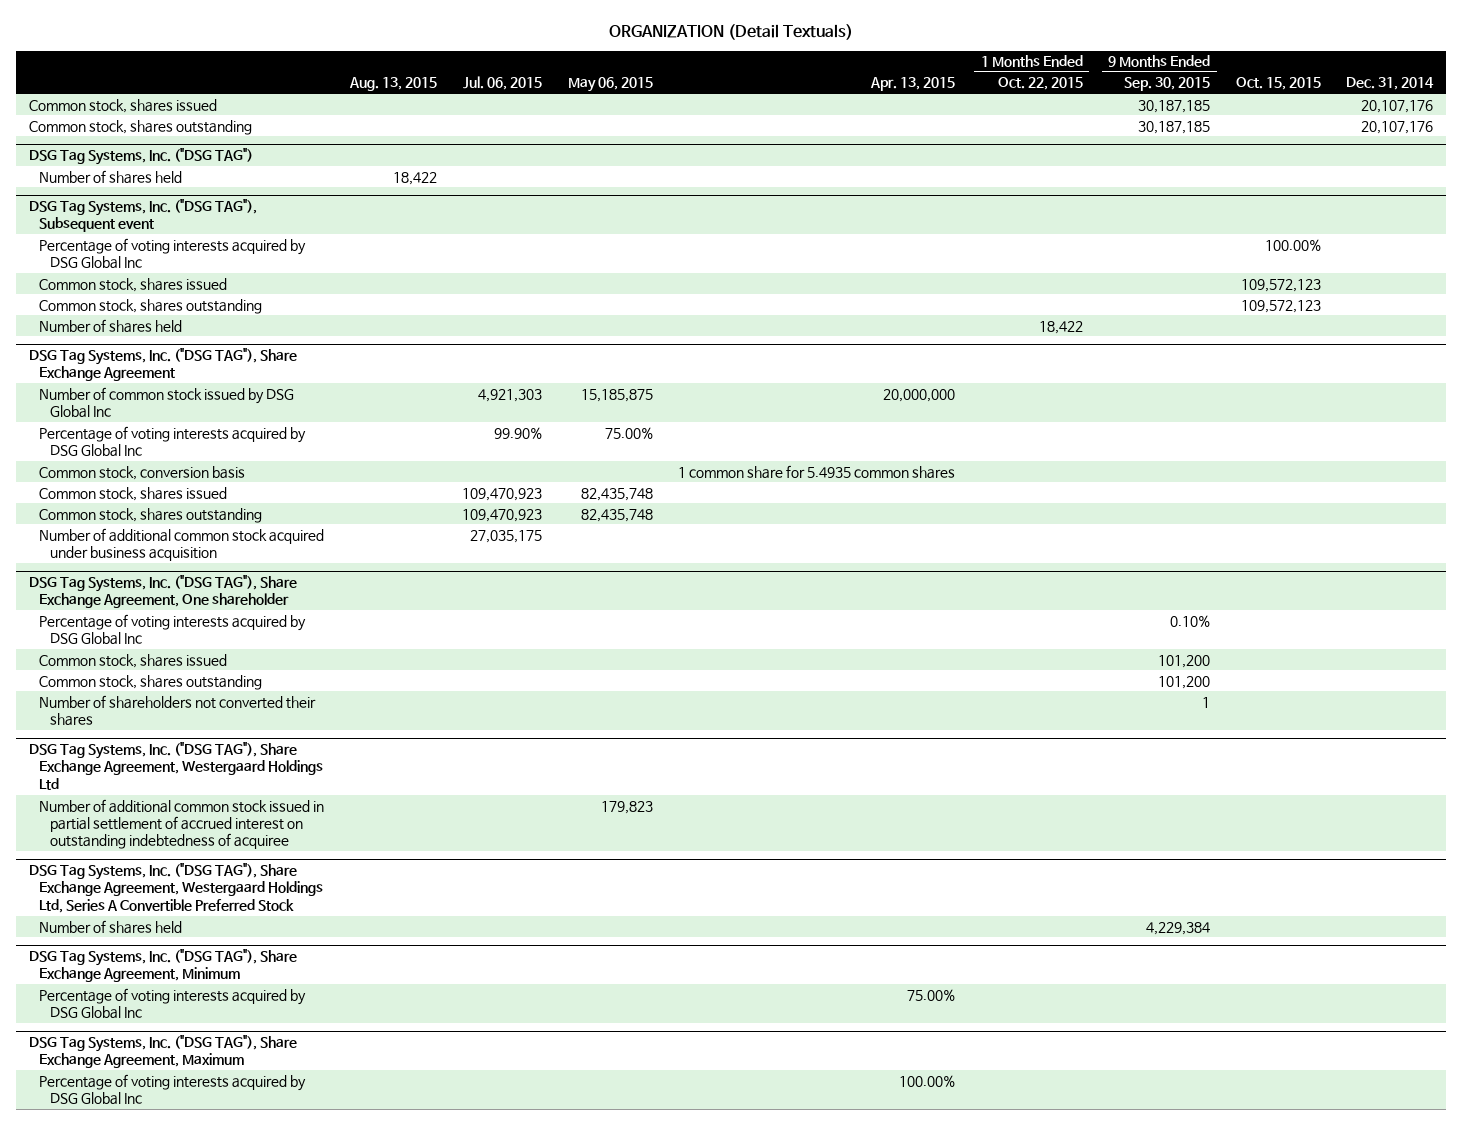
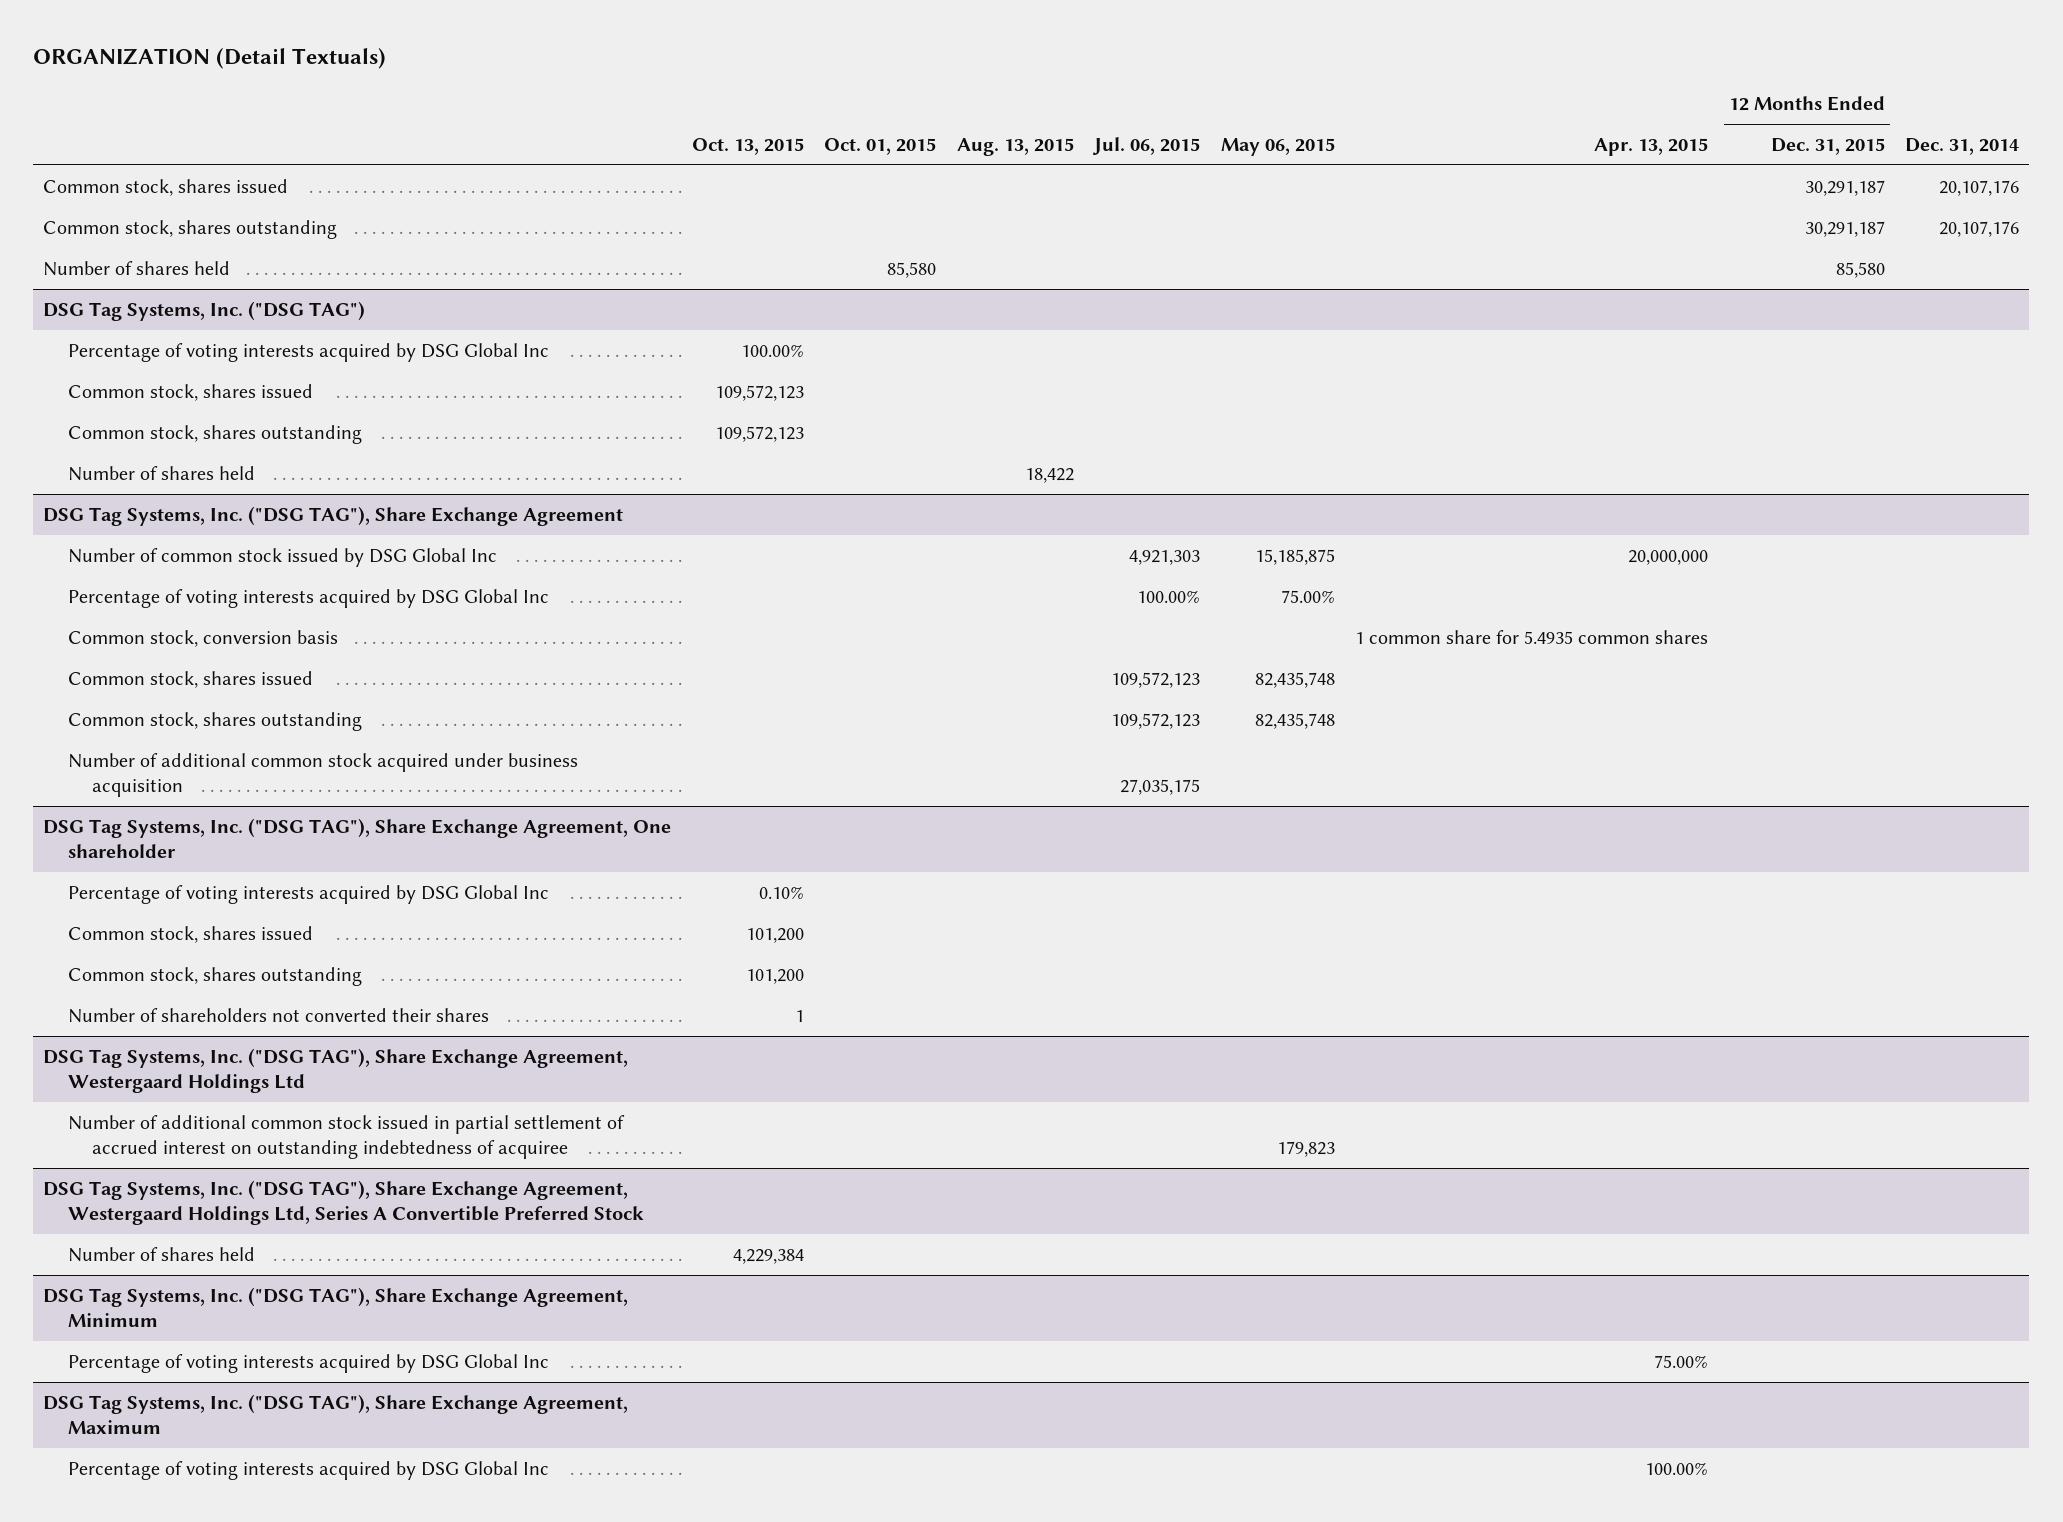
- | Aug. 13, 2015 | Jul. 06, 2015 | May 06, 2015 | Apr. 13, 2015 | 1 Months Ended Oct. 22, 2015 | 9 Months Ended Sep. 30, 2015 | Oct. 15, 2015 | Dec. 31, 2014
+ | Oct. 13, 2015 | Oct. 01, 2015 | Aug. 13, 2015 | Jul. 06, 2015 | May 06, 2015 | Apr. 13, 2015 | 12 Months Ended Dec. 31, 2015 | Dec. 31, 2014
+ Number of shares held | | 85,580 | | | | | 85,580 |
@ DSG Tag Systems, Inc. ("DSG TAG")
+ Percentage of voting interests acquired by DSG Global Inc | 100.00% | | | | | | |
+ Common stock, shares issued | 109,572,123 | | | | | | |
+ Common stock, shares outstanding | 109,572,123 | | | | | | |
- DSG Tag Systems, Inc. ("DSG TAG"), Subsequent event
- Percentage of voting interests acquired by DSG Global Inc | | | | | | | 100.00% |
- Common stock, shares issued | | | | | | | 109,572,123 |
- Common stock, shares outstanding | | | | | | | 109,572,123 |
- Number of shares held | | | | | 18,422 | | |
@ DSG Tag Systems, Inc. ("DSG TAG"), Share Exchange Agreement
- Percentage of voting interests acquired by DSG Global Inc | | 99.90% | 75.00% | | | | |
+ Percentage of voting interests acquired by DSG Global Inc | | | | 100.00% | 75.00% | | |
- Common stock, shares issued | | 109,470,923 | 82,435,748 | | | | |
- Common stock, shares outstanding | | 109,470,923 | 82,435,748 | | | | |
+ Common stock, shares issued | | | | 109,572,123 | 82,435,748 | | |
+ Common stock, shares outstanding | | | | 109,572,123 | 82,435,748 | | |

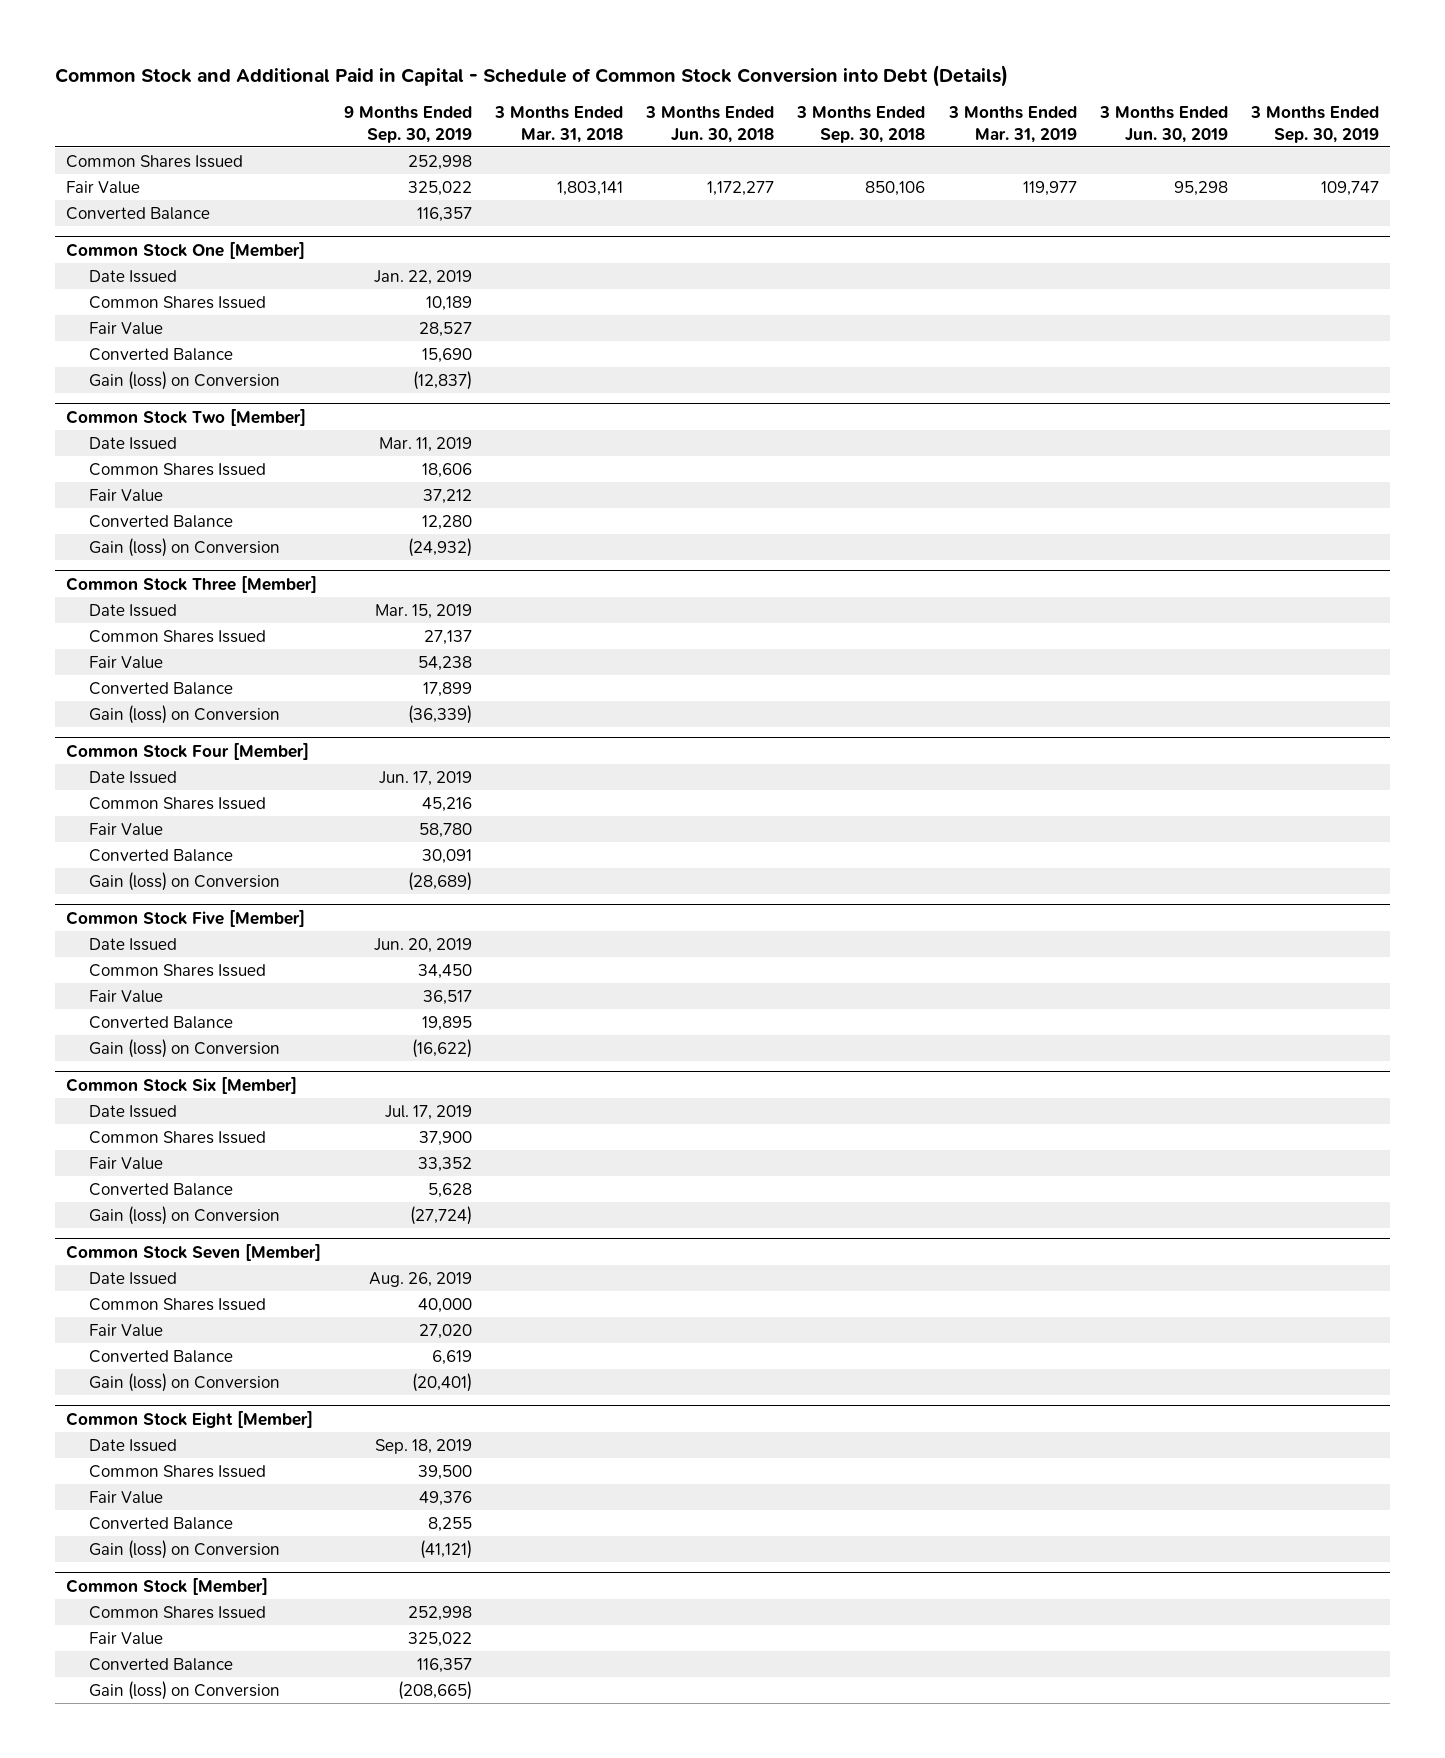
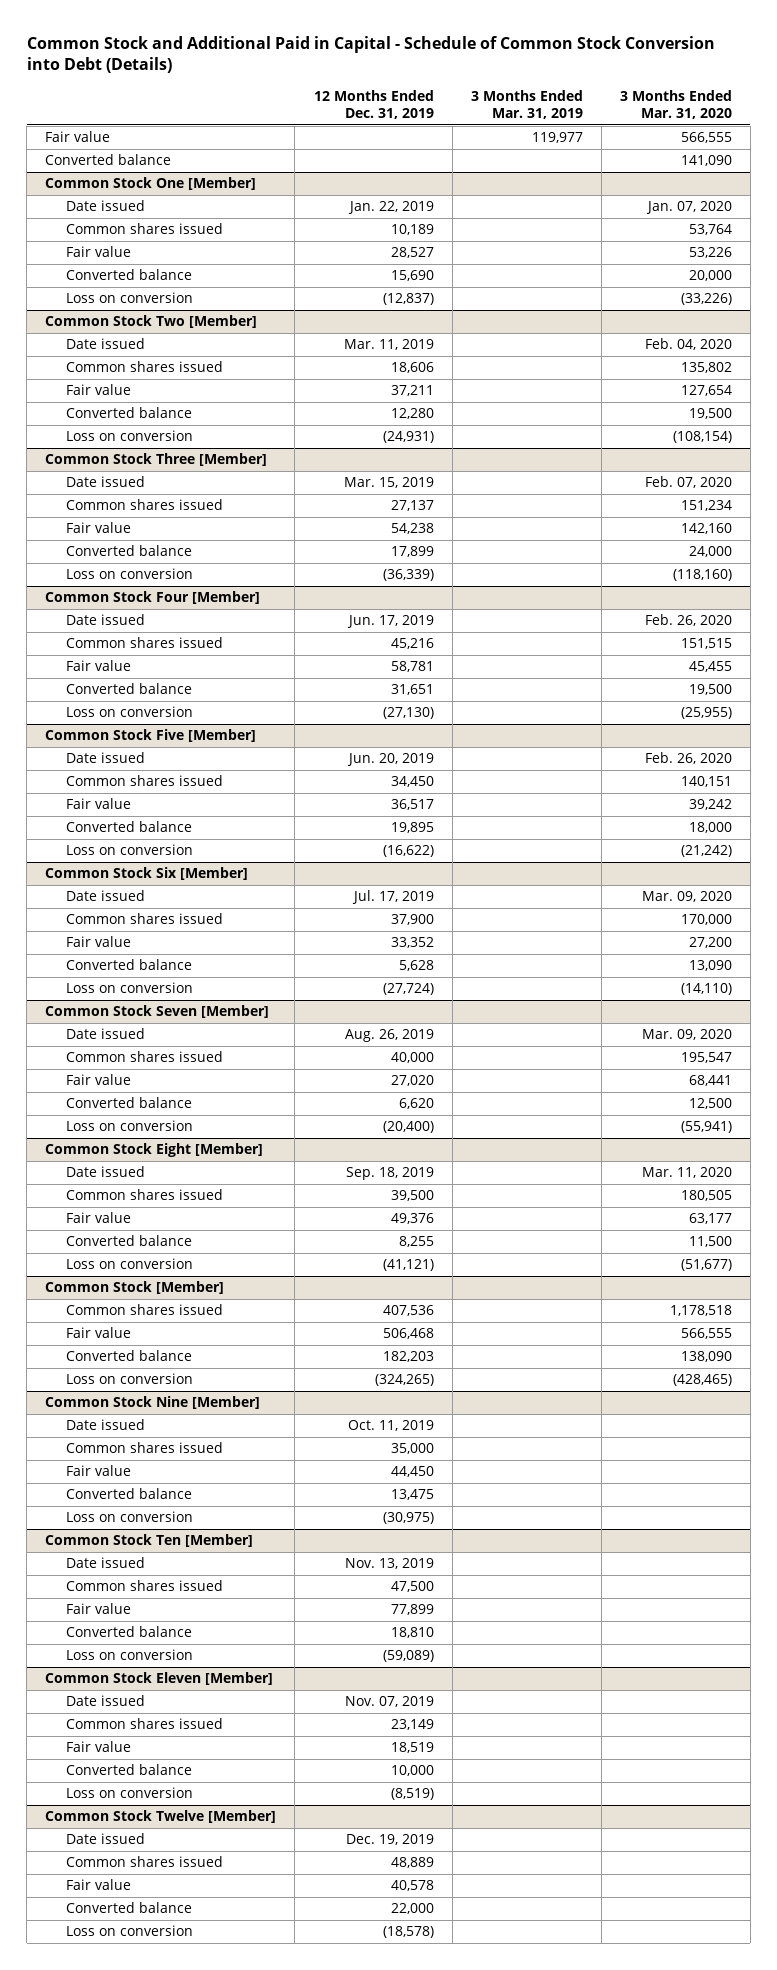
- | 9 Months Ended Sep. 30, 2019 | 3 Months Ended Mar. 31, 2018 | 3 Months Ended Jun. 30, 2018 | 3 Months Ended Sep. 30, 2018 | 3 Months Ended Mar. 31, 2019 | 3 Months Ended Jun. 30, 2019 | 3 Months Ended Sep. 30, 2019
+ | 12 Months Ended Dec. 31, 2019 | 3 Months Ended Mar. 31, 2019 | 3 Months Ended Mar. 31, 2020
- Common Shares Issued | 252,998 | | | | | |
- Fair Value | 325,022 | 1,803,141 | 1,172,277 | 850,106 | 119,977 | 95,298 | 109,747
- Converted Balance | 116,357 | | | | | |
+ Fair value | | 119,977 | 566,555
+ Converted balance | | | 141,090
@ Common Stock One [Member]
- Date Issued | Jan. 22, 2019 | | | | | |
- Common Shares Issued | 10,189 | | | | | |
- Fair Value | 28,527 | | | | | |
- Converted Balance | 15,690 | | | | | |
- Gain (loss) on Conversion | (12,837) | | | | | |
+ Date issued | Jan. 22, 2019 | | Jan. 07, 2020
+ Common shares issued | 10,189 | | 53,764
+ Fair value | 28,527 | | 53,226
+ Converted balance | 15,690 | | 20,000
+ Loss on conversion | (12,837) | | (33,226)
@ Common Stock Two [Member]
- Date Issued | Mar. 11, 2019 | | | | | |
- Common Shares Issued | 18,606 | | | | | |
- Fair Value | 37,212 | | | | | |
- Converted Balance | 12,280 | | | | | |
- Gain (loss) on Conversion | (24,932) | | | | | |
+ Date issued | Mar. 11, 2019 | | Feb. 04, 2020
+ Common shares issued | 18,606 | | 135,802
+ Fair value | 37,211 | | 127,654
+ Converted balance | 12,280 | | 19,500
+ Loss on conversion | (24,931) | | (108,154)
@ Common Stock Three [Member]
- Date Issued | Mar. 15, 2019 | | | | | |
- Common Shares Issued | 27,137 | | | | | |
- Fair Value | 54,238 | | | | | |
- Converted Balance | 17,899 | | | | | |
- Gain (loss) on Conversion | (36,339) | | | | | |
+ Date issued | Mar. 15, 2019 | | Feb. 07, 2020
+ Common shares issued | 27,137 | | 151,234
+ Fair value | 54,238 | | 142,160
+ Converted balance | 17,899 | | 24,000
+ Loss on conversion | (36,339) | | (118,160)
@ Common Stock Four [Member]
- Date Issued | Jun. 17, 2019 | | | | | |
- Common Shares Issued | 45,216 | | | | | |
- Fair Value | 58,780 | | | | | |
- Converted Balance | 30,091 | | | | | |
- Gain (loss) on Conversion | (28,689) | | | | | |
+ Date issued | Jun. 17, 2019 | | Feb. 26, 2020
+ Common shares issued | 45,216 | | 151,515
+ Fair value | 58,781 | | 45,455
+ Converted balance | 31,651 | | 19,500
+ Loss on conversion | (27,130) | | (25,955)
@ Common Stock Five [Member]
- Date Issued | Jun. 20, 2019 | | | | | |
- Common Shares Issued | 34,450 | | | | | |
- Fair Value | 36,517 | | | | | |
- Converted Balance | 19,895 | | | | | |
- Gain (loss) on Conversion | (16,622) | | | | | |
+ Date issued | Jun. 20, 2019 | | Feb. 26, 2020
+ Common shares issued | 34,450 | | 140,151
+ Fair value | 36,517 | | 39,242
+ Converted balance | 19,895 | | 18,000
+ Loss on conversion | (16,622) | | (21,242)
@ Common Stock Six [Member]
- Date Issued | Jul. 17, 2019 | | | | | |
- Common Shares Issued | 37,900 | | | | | |
- Fair Value | 33,352 | | | | | |
- Converted Balance | 5,628 | | | | | |
- Gain (loss) on Conversion | (27,724) | | | | | |
+ Date issued | Jul. 17, 2019 | | Mar. 09, 2020
+ Common shares issued | 37,900 | | 170,000
+ Fair value | 33,352 | | 27,200
+ Converted balance | 5,628 | | 13,090
+ Loss on conversion | (27,724) | | (14,110)
@ Common Stock Seven [Member]
- Date Issued | Aug. 26, 2019 | | | | | |
- Common Shares Issued | 40,000 | | | | | |
- Fair Value | 27,020 | | | | | |
- Converted Balance | 6,619 | | | | | |
- Gain (loss) on Conversion | (20,401) | | | | | |
+ Date issued | Aug. 26, 2019 | | Mar. 09, 2020
+ Common shares issued | 40,000 | | 195,547
+ Fair value | 27,020 | | 68,441
+ Converted balance | 6,620 | | 12,500
+ Loss on conversion | (20,400) | | (55,941)
@ Common Stock Eight [Member]
- Date Issued | Sep. 18, 2019 | | | | | |
- Common Shares Issued | 39,500 | | | | | |
- Fair Value | 49,376 | | | | | |
- Converted Balance | 8,255 | | | | | |
- Gain (loss) on Conversion | (41,121) | | | | | |
+ Date issued | Sep. 18, 2019 | | Mar. 11, 2020
+ Common shares issued | 39,500 | | 180,505
+ Fair value | 49,376 | | 63,177
+ Converted balance | 8,255 | | 11,500
+ Loss on conversion | (41,121) | | (51,677)
@ Common Stock [Member]
- Common Shares Issued | 252,998 | | | | | |
- Fair Value | 325,022 | | | | | |
- Converted Balance | 116,357 | | | | | |
- Gain (loss) on Conversion | (208,665) | | | | | |
+ Common shares issued | 407,536 | | 1,178,518
+ Fair value | 506,468 | | 566,555
+ Converted balance | 182,203 | | 138,090
+ Loss on conversion | (324,265) | | (428,465)
+ Common Stock Nine [Member]
+ Date issued | Oct. 11, 2019 | |
+ Common shares issued | 35,000 | |
+ Fair value | 44,450 | |
+ Converted balance | 13,475 | |
+ Loss on conversion | (30,975) | |
+ Common Stock Ten [Member]
+ Date issued | Nov. 13, 2019 | |
+ Common shares issued | 47,500 | |
+ Fair value | 77,899 | |
+ Converted balance | 18,810 | |
+ Loss on conversion | (59,089) | |
+ Common Stock Eleven [Member]
+ Date issued | Nov. 07, 2019 | |
+ Common shares issued | 23,149 | |
+ Fair value | 18,519 | |
+ Converted balance | 10,000 | |
+ Loss on conversion | (8,519) | |
+ Common Stock Twelve [Member]
+ Date issued | Dec. 19, 2019 | |
+ Common shares issued | 48,889 | |
+ Fair value | 40,578 | |
+ Converted balance | 22,000 | |
+ Loss on conversion | (18,578) | |

